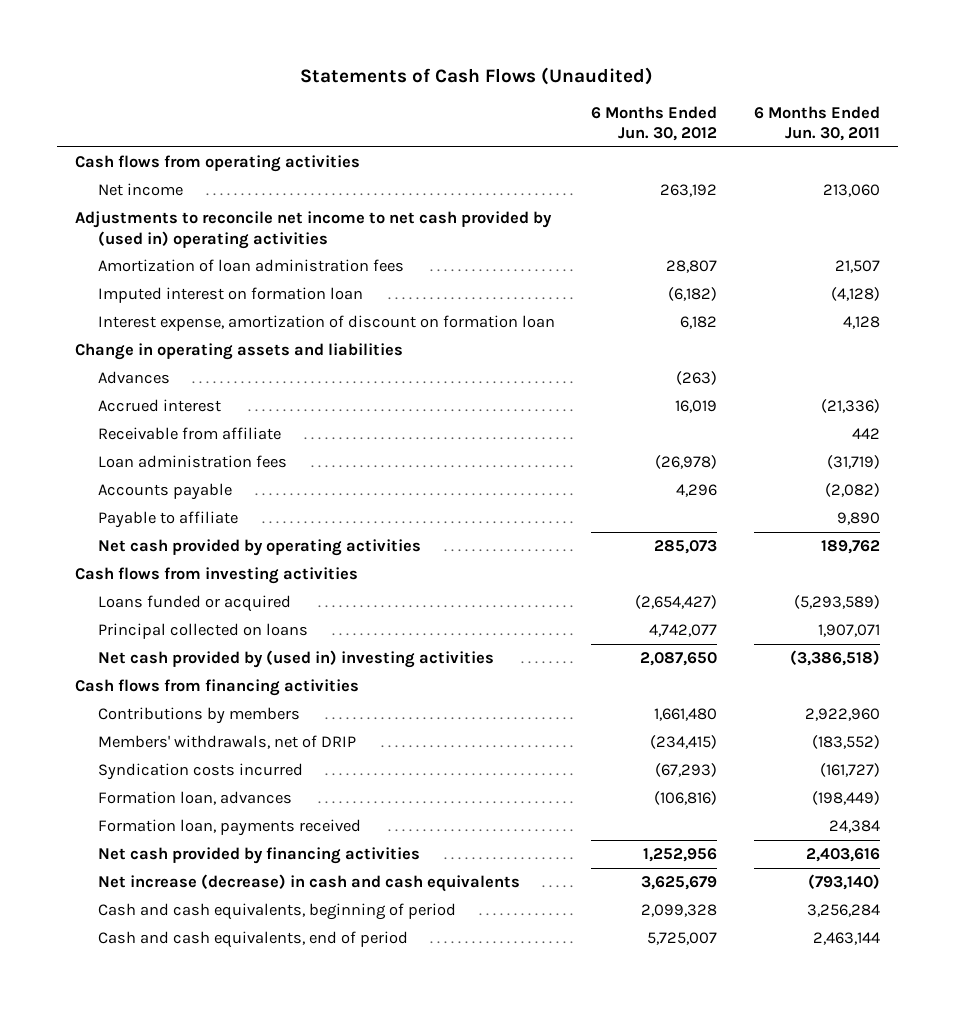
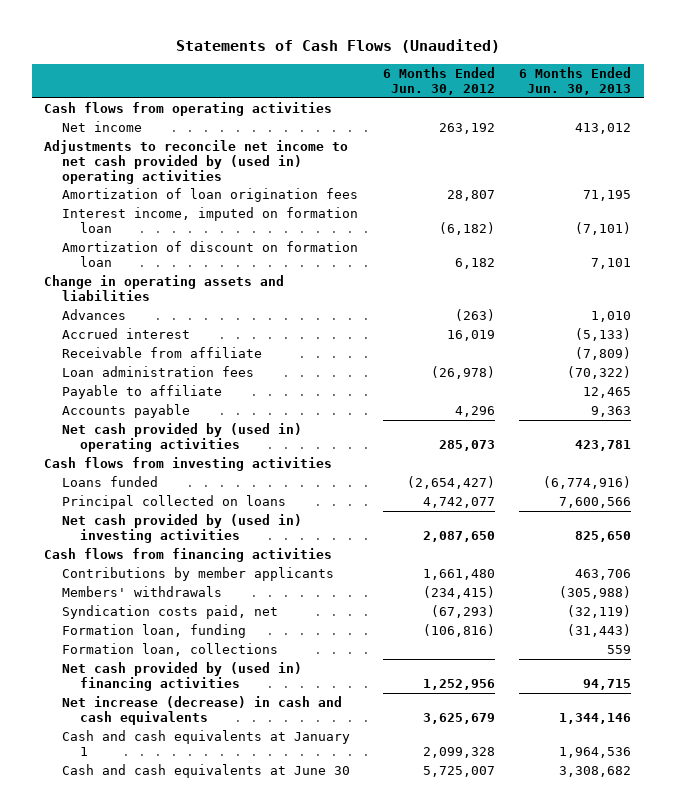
- | 6 Months Ended Jun. 30, 2012 | 6 Months Ended Jun. 30, 2011
+ | 6 Months Ended Jun. 30, 2012 | 6 Months Ended Jun. 30, 2013
- Amortization of loan administration fees | 28,807 | 21,507
- Imputed interest on formation loan | (6,182) | (4,128)
- Interest expense, amortization of discount on formation loan | 6,182 | 4,128
+ Amortization of loan origination fees | 28,807 | 71,195
+ Interest income, imputed on formation loan | (6,182) | (7,101)
+ Amortization of discount on formation loan | 6,182 | 7,101
- Net cash provided by operating activities | 285,073 | 189,762
moved down: Accounts payable | 4,296 | 9,363
+ Net cash provided by (used in) operating activities | 285,073 | 423,781
- Loans funded or acquired | (2,654,427) | (5,293,589)
+ Loans funded | (2,654,427) | (6,774,916)
- Contributions by members | 1,661,480 | 2,922,960
- Members' withdrawals, net of DRIP | (234,415) | (183,552)
- Syndication costs incurred | (67,293) | (161,727)
- Formation loan, advances | (106,816) | (198,449)
- Formation loan, payments received | | 24,384
- Net cash provided by financing activities | 1,252,956 | 2,403,616
+ Contributions by member applicants | 1,661,480 | 463,706
+ Members' withdrawals | (234,415) | (305,988)
+ Syndication costs paid, net | (67,293) | (32,119)
+ Formation loan, funding | (106,816) | (31,443)
+ Formation loan, collections | | 559
+ Net cash provided by (used in) financing activities | 1,252,956 | 94,715
- Cash and cash equivalents, beginning of period | 2,099,328 | 3,256,284
- Cash and cash equivalents, end of period | 5,725,007 | 2,463,144
+ Cash and cash equivalents at January 1 | 2,099,328 | 1,964,536
+ Cash and cash equivalents at June 30 | 5,725,007 | 3,308,682

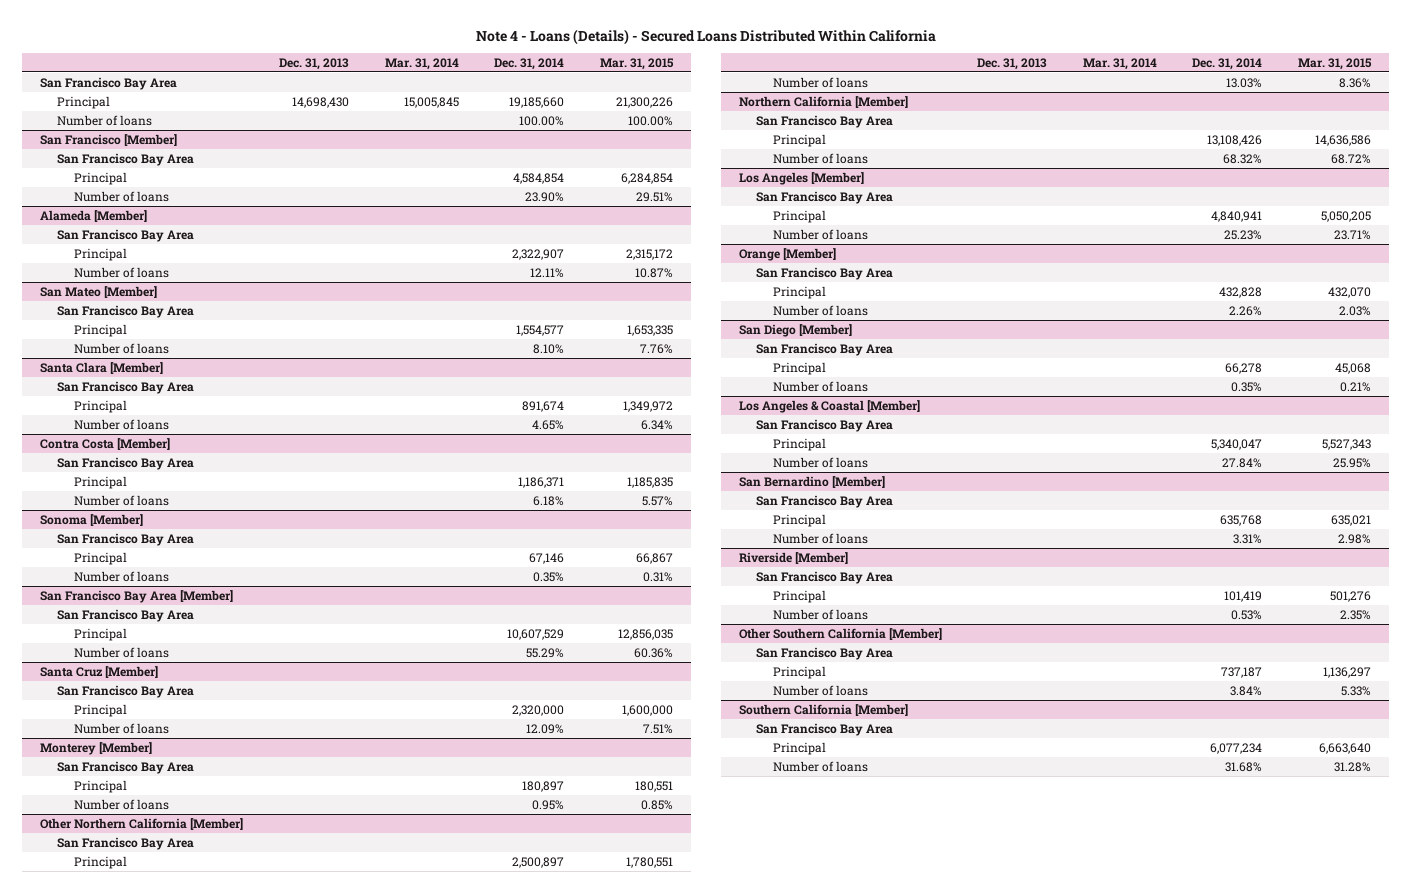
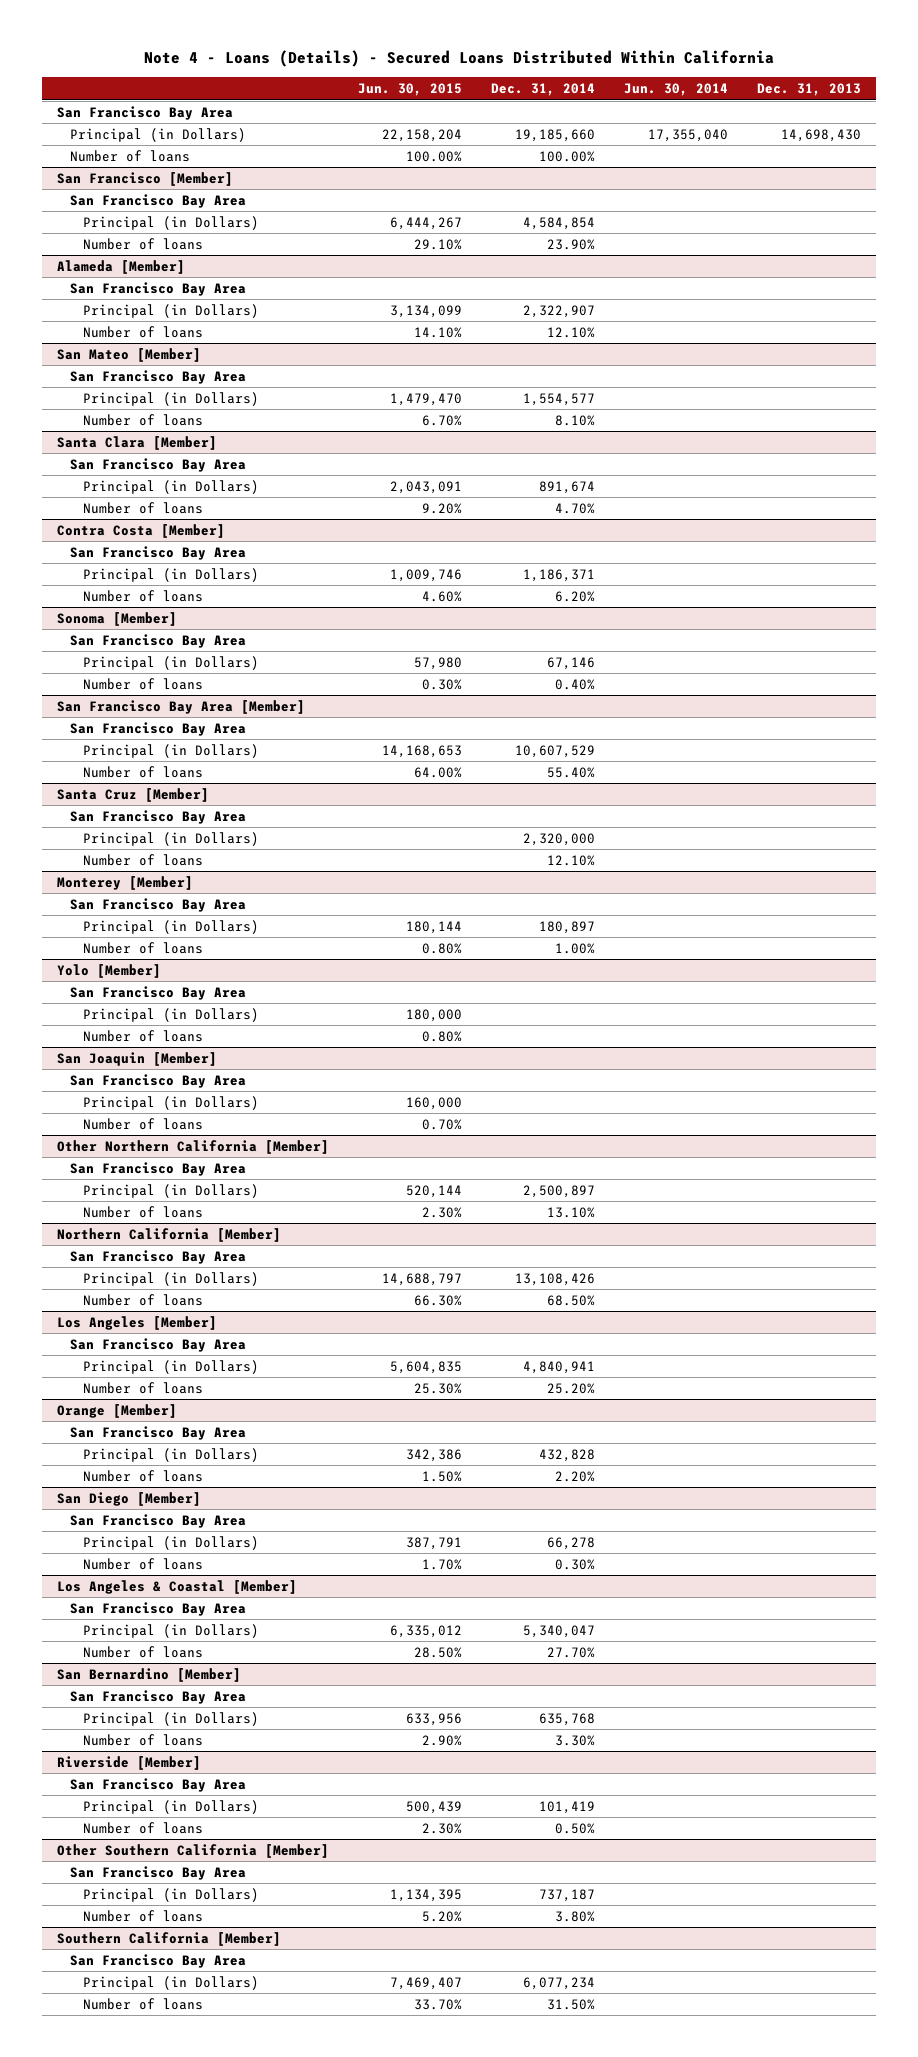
- | Dec. 31, 2013 | Mar. 31, 2014 | Dec. 31, 2014 | Mar. 31, 2015
+ | Jun. 30, 2015 | Dec. 31, 2014 | Jun. 30, 2014 | Dec. 31, 2013
- Principal | 14,698,430 | 15,005,845 | 19,185,660 | 21,300,226
+ Principal (in Dollars) | 22,158,204 | 19,185,660 | 17,355,040 | 14,698,430
@ San Francisco [Member]
- Principal | | | 4,584,854 | 6,284,854
+ Principal (in Dollars) | 6,444,267 | 4,584,854 | |
@ Alameda [Member]
- Principal | | | 2,322,907 | 2,315,172
- Number of loans | | | 12.11% | 10.87%
+ Principal (in Dollars) | 3,134,099 | 2,322,907 | |
+ Number of loans | 14.10% | 12.10% | |
@ San Mateo [Member]
- Principal | | | 1,554,577 | 1,653,335
+ Principal (in Dollars) | 1,479,470 | 1,554,577 | |
@ Santa Clara [Member]
- Principal | | | 891,674 | 1,349,972
- Number of loans | | | 4.65% | 6.34%
+ Principal (in Dollars) | 2,043,091 | 891,674 | |
+ Number of loans | 9.20% | 4.70% | |
@ Contra Costa [Member]
- Principal | | | 1,186,371 | 1,185,835
- Number of loans | | | 6.18% | 5.57%
+ Principal (in Dollars) | 1,009,746 | 1,186,371 | |
+ Number of loans | 4.60% | 6.20% | |
@ Sonoma [Member]
- Principal | | | 67,146 | 66,867
- Number of loans | | | 0.35% | 0.31%
+ Principal (in Dollars) | 57,980 | 67,146 | |
+ Number of loans | 0.30% | 0.40% | |
@ San Francisco Bay Area [Member]
- Principal | | | 10,607,529 | 12,856,035
- Number of loans | | | 55.29% | 60.36%
+ Principal (in Dollars) | 14,168,653 | 10,607,529 | |
+ Number of loans | 64.00% | 55.40% | |
@ Santa Cruz [Member]
- Principal | | | 2,320,000 | 1,600,000
- Number of loans | | | 12.09% | 7.51%
+ Principal (in Dollars) | | 2,320,000 | |
+ Number of loans | | 12.10% | |
@ Monterey [Member]
- Principal | | | 180,897 | 180,551
- Number of loans | | | 0.95% | 0.85%
+ Principal (in Dollars) | 180,144 | 180,897 | |
+ Number of loans | 0.80% | 1.00% | |
+ Yolo [Member]
+ San Francisco Bay Area
+ Principal (in Dollars) | 180,000 | | |
+ Number of loans | 0.80% | | |
+ San Joaquin [Member]
+ San Francisco Bay Area
+ Principal (in Dollars) | 160,000 | | |
+ Number of loans | 0.70% | | |
@ Other Northern California [Member]
- Principal | | | 2,500,897 | 1,780,551
- Number of loans | | | 13.03% | 8.36%
+ Principal (in Dollars) | 520,144 | 2,500,897 | |
+ Number of loans | 2.30% | 13.10% | |
@ Northern California [Member]
- Principal | | | 13,108,426 | 14,636,586
- Number of loans | | | 68.32% | 68.72%
+ Principal (in Dollars) | 14,688,797 | 13,108,426 | |
+ Number of loans | 66.30% | 68.50% | |
@ Los Angeles [Member]
- Principal | | | 4,840,941 | 5,050,205
- Number of loans | | | 25.23% | 23.71%
+ Principal (in Dollars) | 5,604,835 | 4,840,941 | |
+ Number of loans | 25.30% | 25.20% | |
@ Orange [Member]
- Principal | | | 432,828 | 432,070
- Number of loans | | | 2.26% | 2.03%
+ Principal (in Dollars) | 342,386 | 432,828 | |
+ Number of loans | 1.50% | 2.20% | |
@ San Diego [Member]
- Principal | | | 66,278 | 45,068
- Number of loans | | | 0.35% | 0.21%
+ Principal (in Dollars) | 387,791 | 66,278 | |
+ Number of loans | 1.70% | 0.30% | |
@ Los Angeles & Coastal [Member]
- Principal | | | 5,340,047 | 5,527,343
- Number of loans | | | 27.84% | 25.95%
+ Principal (in Dollars) | 6,335,012 | 5,340,047 | |
+ Number of loans | 28.50% | 27.70% | |
@ San Bernardino [Member]
- Principal | | | 635,768 | 635,021
- Number of loans | | | 3.31% | 2.98%
+ Principal (in Dollars) | 633,956 | 635,768 | |
+ Number of loans | 2.90% | 3.30% | |
@ Riverside [Member]
- Principal | | | 101,419 | 501,276
- Number of loans | | | 0.53% | 2.35%
+ Principal (in Dollars) | 500,439 | 101,419 | |
+ Number of loans | 2.30% | 0.50% | |
@ Other Southern California [Member]
- Principal | | | 737,187 | 1,136,297
- Number of loans | | | 3.84% | 5.33%
+ Principal (in Dollars) | 1,134,395 | 737,187 | |
+ Number of loans | 5.20% | 3.80% | |
@ Southern California [Member]
- Principal | | | 6,077,234 | 6,663,640
- Number of loans | | | 31.68% | 31.28%
+ Principal (in Dollars) | 7,469,407 | 6,077,234 | |
+ Number of loans | 33.70% | 31.50% | |

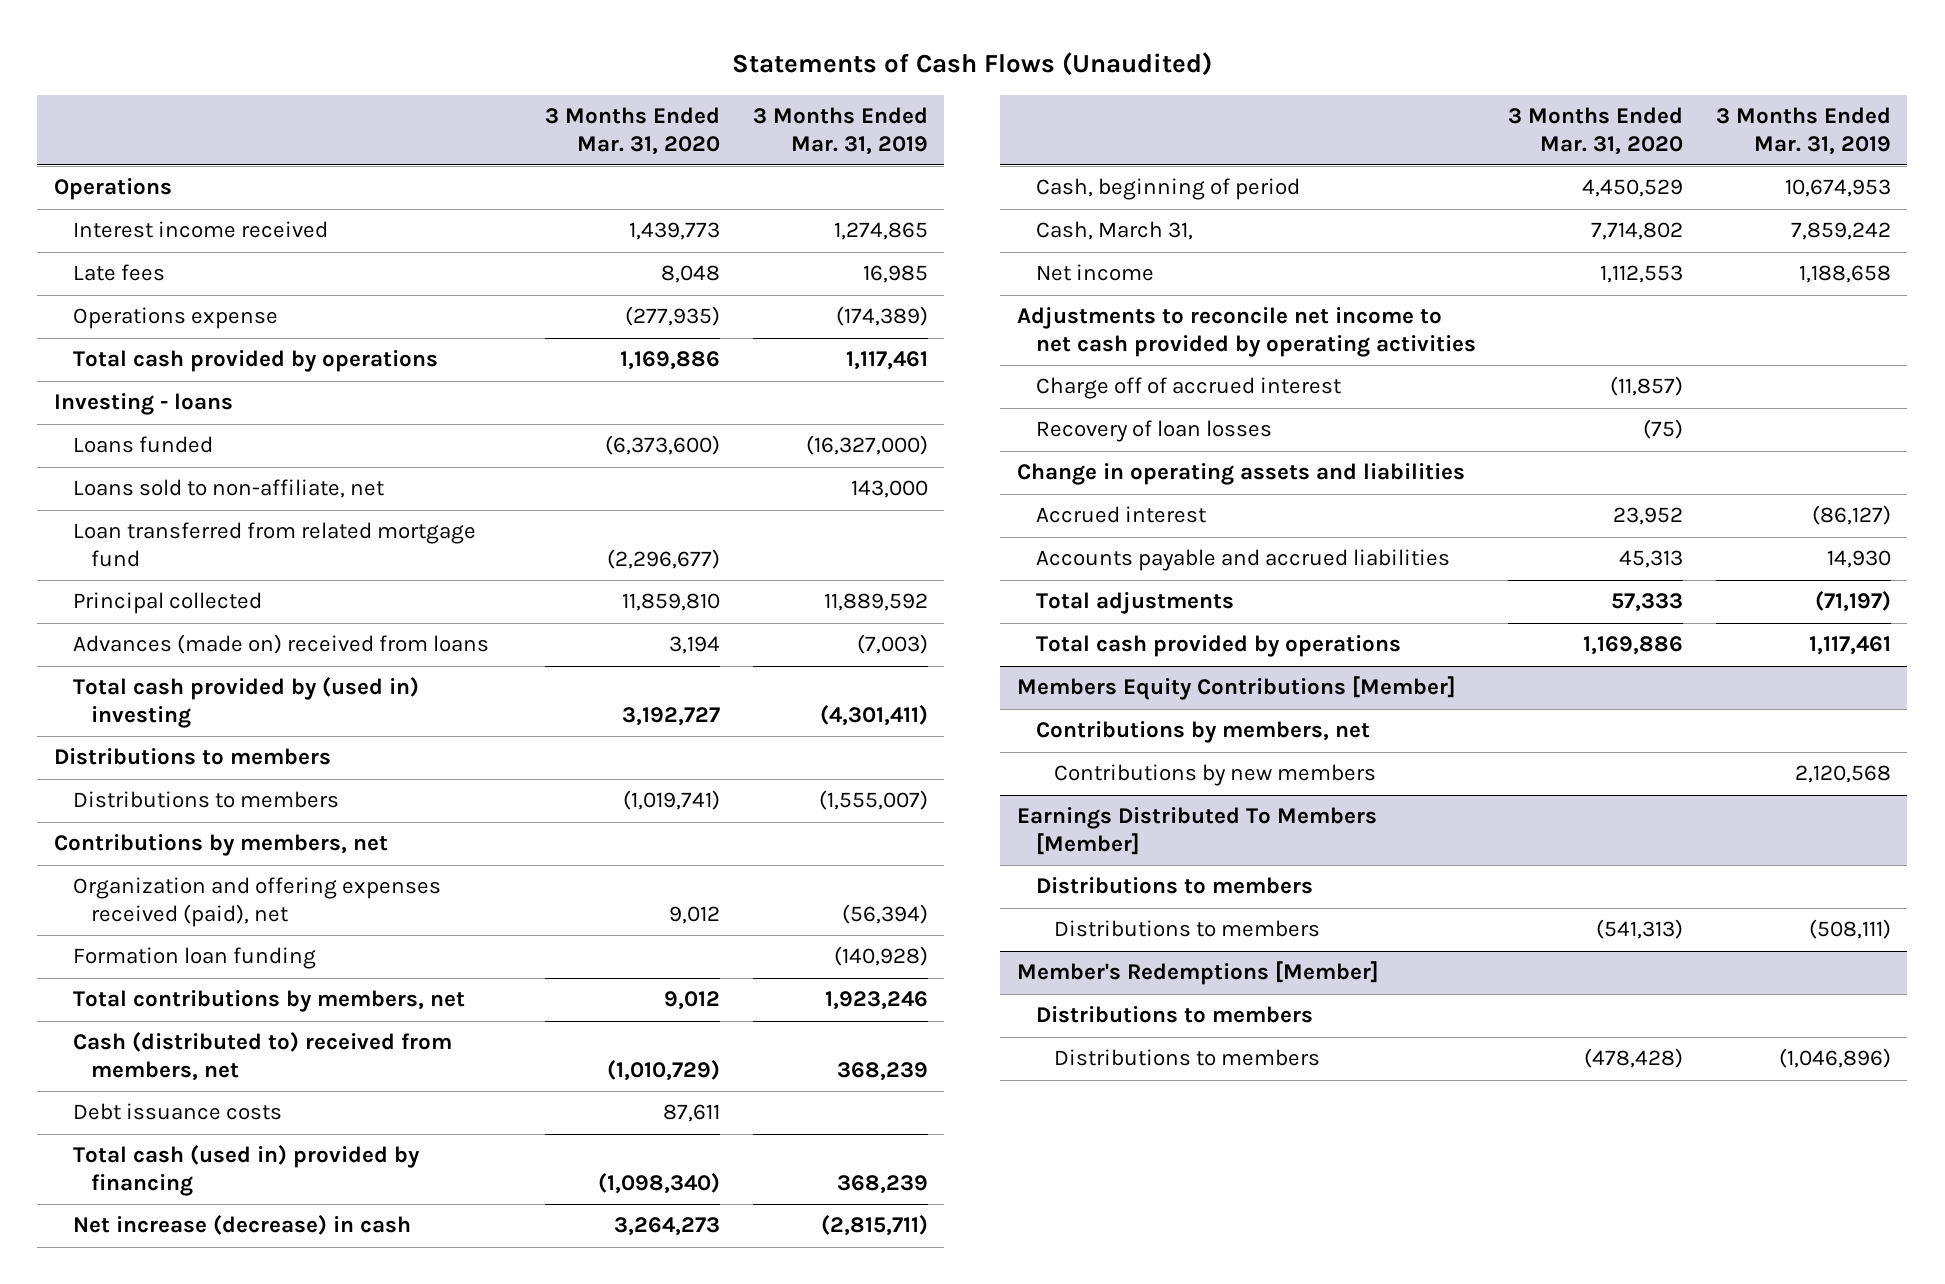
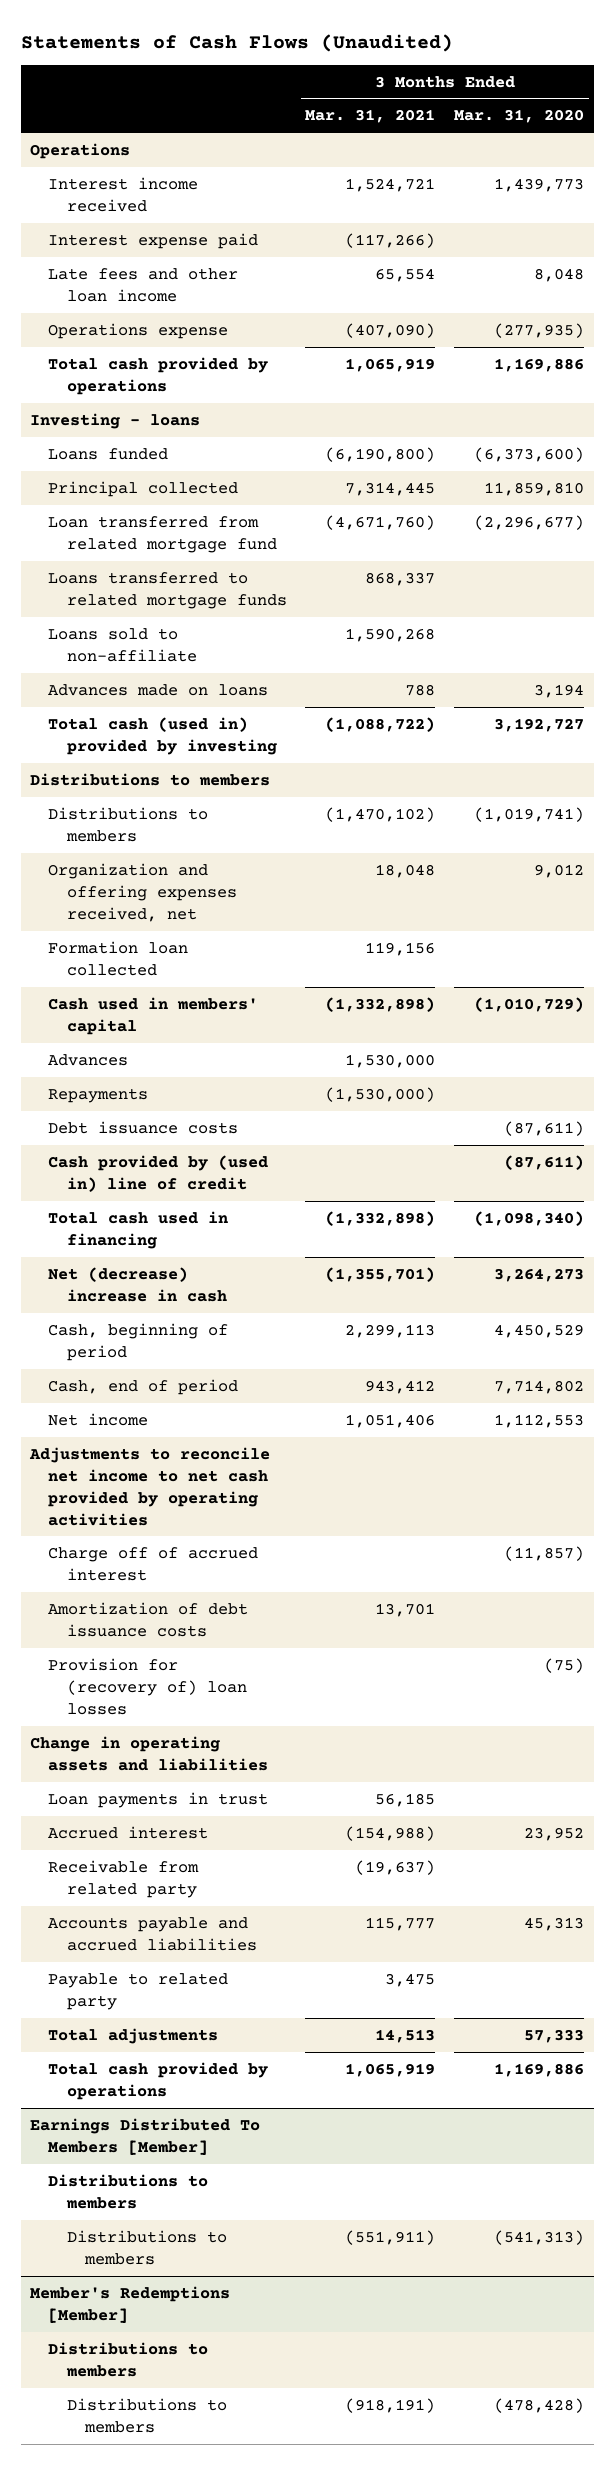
- | 3 Months Ended Mar. 31, 2020 | 3 Months Ended Mar. 31, 2019
+ | 3 Months Ended Mar. 31, 2021 | 3 Months Ended Mar. 31, 2020
- Late fees | 8,048 | 16,985
+ Interest expense paid | (117,266) |
+ Late fees and other loan income | 65,554 | 8,048
- Loans sold to non-affiliate, net | | 143,000
- Advances (made on) received from loans | 3,194 | (7,003)
- Total cash provided by (used in) investing | 3,192,727 | (4,301,411)
moved down: Loan transferred from related mortgage fund | (4,671,760) | (2,296,677)
+ Loans transferred to related mortgage funds | 868,337 |
+ Loans sold to non-affiliate | 1,590,268 |
+ Advances made on loans | 788 | 3,194
+ Total cash (used in) provided by investing | (1,088,722) | 3,192,727
- Contributions by members, net
- Organization and offering expenses received (paid), net | 9,012 | (56,394)
- Formation loan funding | | (140,928)
- Total contributions by members, net | 9,012 | 1,923,246
- Cash (distributed to) received from members, net | (1,010,729) | 368,239
- Debt issuance costs | 87,611 |
- Total cash (used in) provided by financing | (1,098,340) | 368,239
- Net increase (decrease) in cash | 3,264,273 | (2,815,711)
+ Organization and offering expenses received, net | 18,048 | 9,012
+ Formation loan collected | 119,156 |
+ Cash used in members' capital | (1,332,898) | (1,010,729)
+ Advances | 1,530,000 |
+ Repayments | (1,530,000) |
+ Debt issuance costs | | (87,611)
+ Cash provided by (used in) line of credit | | (87,611)
+ Total cash used in financing | (1,332,898) | (1,098,340)
+ Net (decrease) increase in cash | (1,355,701) | 3,264,273
- Cash, March 31, | 7,714,802 | 7,859,242
+ Cash, end of period | 943,412 | 7,714,802
- Recovery of loan losses | (75) |
+ Amortization of debt issuance costs | 13,701 |
+ Provision for (recovery of) loan losses | | (75)
+ Loan payments in trust | 56,185 |
+ Receivable from related party | (19,637) |
+ Payable to related party | 3,475 |
- Members Equity Contributions [Member]
- Contributions by members, net
- Contributions by new members | | 2,120,568

